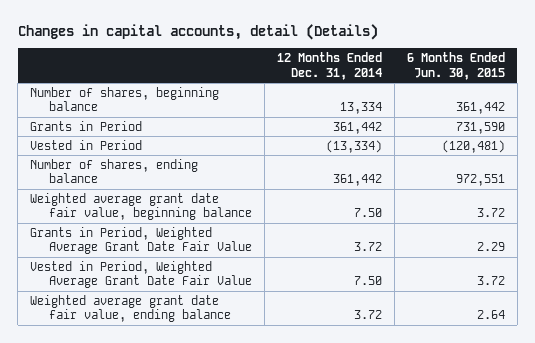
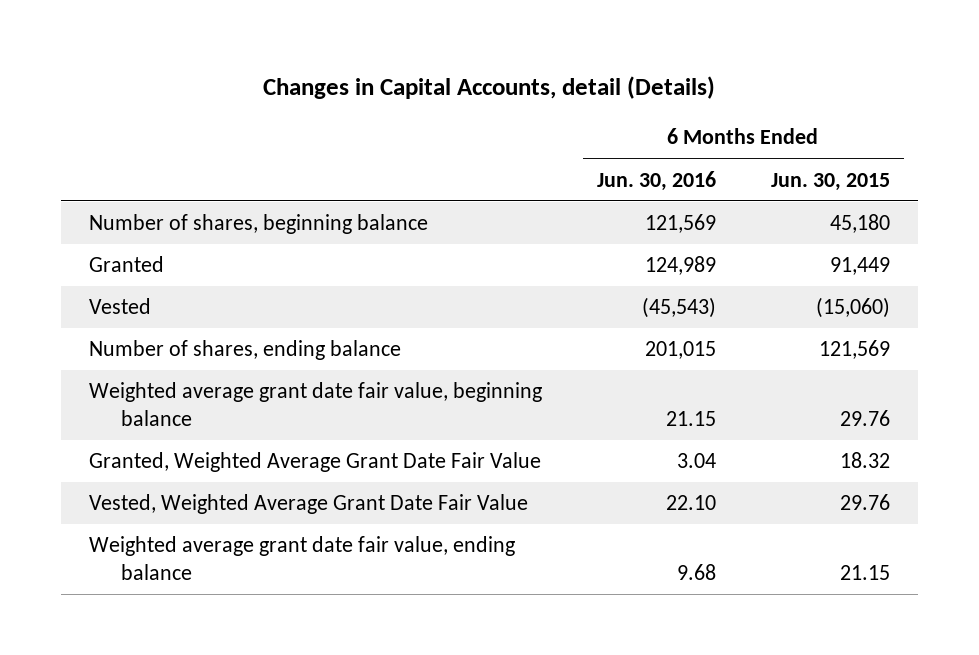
- Changes in capital accounts, detail (Details)
+ Changes in Capital Accounts, detail (Details)
- | 12 Months Ended Dec. 31, 2014 | 6 Months Ended Jun. 30, 2015
+ | 6 Months Ended Jun. 30, 2016 | 6 Months Ended Jun. 30, 2015
- Number of shares, beginning balance | 13,334 | 361,442
- Grants in Period | 361,442 | 731,590
- Vested in Period | (13,334) | (120,481)
- Number of shares, ending balance | 361,442 | 972,551
- Weighted average grant date fair value, beginning balance | 7.50 | 3.72
- Grants in Period, Weighted Average Grant Date Fair Value | 3.72 | 2.29
- Vested in Period, Weighted Average Grant Date Fair Value | 7.50 | 3.72
- Weighted average grant date fair value, ending balance | 3.72 | 2.64
+ Number of shares, beginning balance | 121,569 | 45,180
+ Granted | 124,989 | 91,449
+ Vested | (45,543) | (15,060)
+ Number of shares, ending balance | 201,015 | 121,569
+ Weighted average grant date fair value, beginning balance | 21.15 | 29.76
+ Granted, Weighted Average Grant Date Fair Value | 3.04 | 18.32
+ Vested, Weighted Average Grant Date Fair Value | 22.10 | 29.76
+ Weighted average grant date fair value, ending balance | 9.68 | 21.15

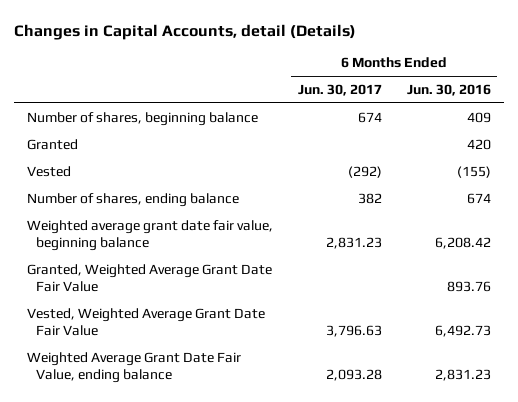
- | 6 Months Ended Jun. 30, 2016 | 6 Months Ended Jun. 30, 2015
+ | 6 Months Ended Jun. 30, 2017 | 6 Months Ended Jun. 30, 2016
- Number of shares, beginning balance | 121,569 | 45,180
- Granted | 124,989 | 91,449
- Vested | (45,543) | (15,060)
- Number of shares, ending balance | 201,015 | 121,569
- Weighted average grant date fair value, beginning balance | 21.15 | 29.76
- Granted, Weighted Average Grant Date Fair Value | 3.04 | 18.32
- Vested, Weighted Average Grant Date Fair Value | 22.10 | 29.76
- Weighted average grant date fair value, ending balance | 9.68 | 21.15
+ Number of shares, beginning balance | 674 | 409
+ Granted | | 420
+ Vested | (292) | (155)
+ Number of shares, ending balance | 382 | 674
+ Weighted average grant date fair value, beginning balance | 2,831.23 | 6,208.42
+ Granted, Weighted Average Grant Date Fair Value | | 893.76
+ Vested, Weighted Average Grant Date Fair Value | 3,796.63 | 6,492.73
+ Weighted Average Grant Date Fair Value, ending balance | 2,093.28 | 2,831.23

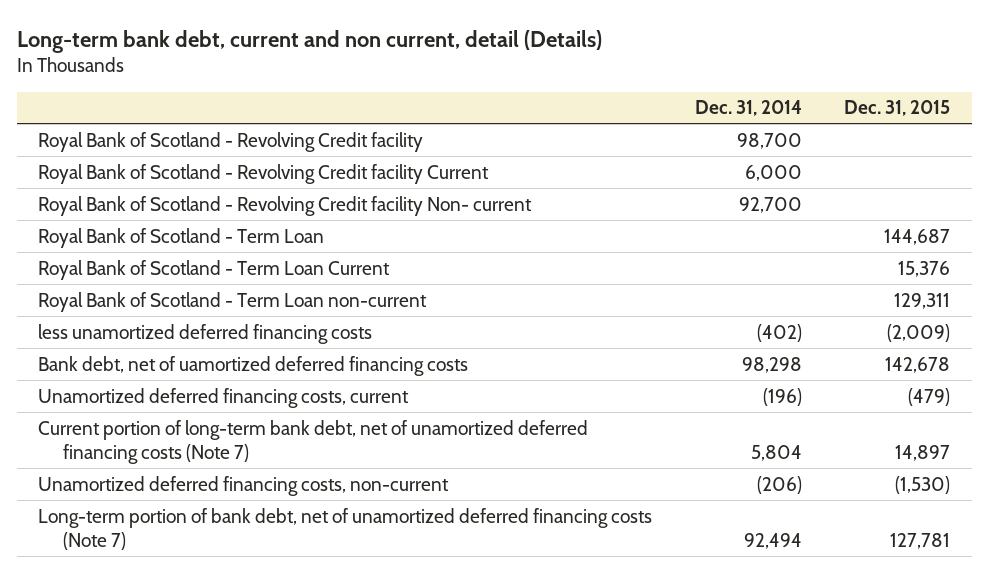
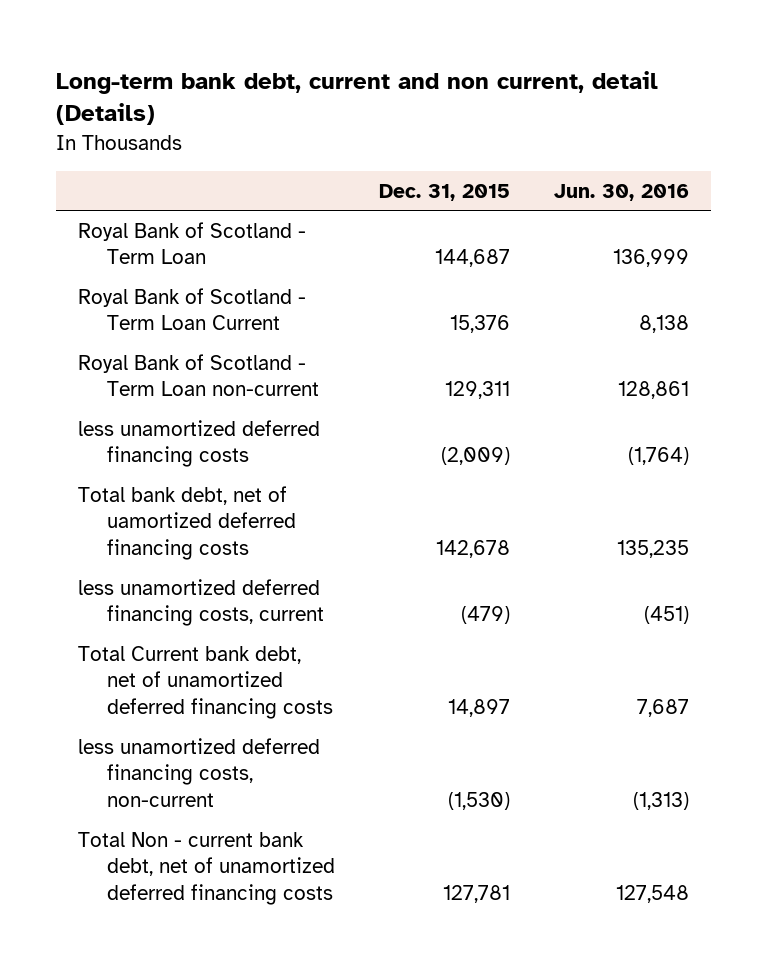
- | Dec. 31, 2014 | Dec. 31, 2015
+ | Dec. 31, 2015 | Jun. 30, 2016
- Royal Bank of Scotland - Revolving Credit facility | 98,700 |
- Royal Bank of Scotland - Revolving Credit facility Current | 6,000 |
- Royal Bank of Scotland - Revolving Credit facility Non- current | 92,700 |
- Bank debt, net of uamortized deferred financing costs | 98,298 | 142,678
- Unamortized deferred financing costs, current | (196) | (479)
- Current portion of long-term bank debt, net of unamortized deferred financing costs (Note 7) | 5,804 | 14,897
- Unamortized deferred financing costs, non-current | (206) | (1,530)
- Long-term portion of bank debt, net of unamortized deferred financing costs (Note 7) | 92,494 | 127,781
+ Total bank debt, net of uamortized deferred financing costs | 142,678 | 135,235
+ less unamortized deferred financing costs, current | (479) | (451)
+ Total Current bank debt, net of unamortized deferred financing costs | 14,897 | 7,687
+ less unamortized deferred financing costs, non-current | (1,530) | (1,313)
+ Total Non - current bank debt, net of unamortized deferred financing costs | 127,781 | 127,548

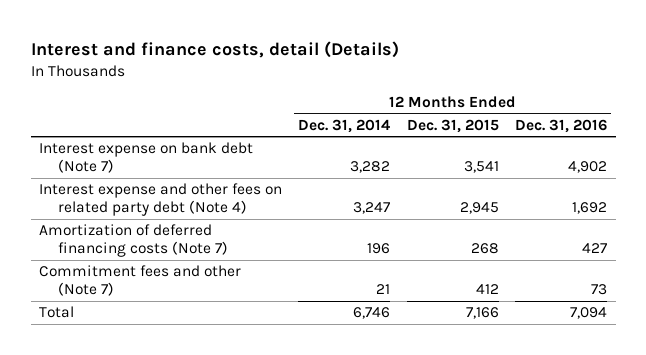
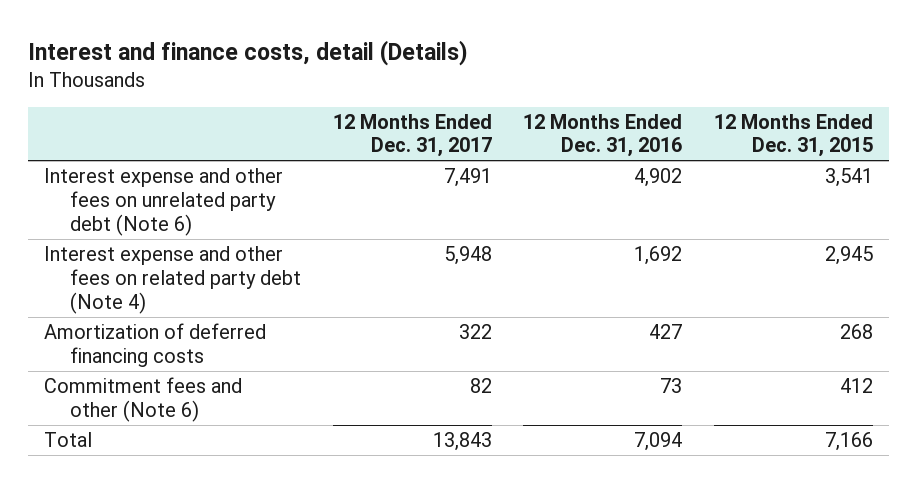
- | 12 Months Ended Dec. 31, 2014 | 12 Months Ended Dec. 31, 2015 | 12 Months Ended Dec. 31, 2016
+ | 12 Months Ended Dec. 31, 2017 | 12 Months Ended Dec. 31, 2016 | 12 Months Ended Dec. 31, 2015
- Interest expense on bank debt (Note 7) | 3,282 | 3,541 | 4,902
+ Interest expense and other fees on unrelated party debt (Note 6) | 7,491 | 4,902 | 3,541
- Amortization of deferred financing costs (Note 7) | 196 | 268 | 427
- Commitment fees and other (Note 7) | 21 | 412 | 73
+ Amortization of deferred financing costs | 322 | 427 | 268
+ Commitment fees and other (Note 6) | 82 | 73 | 412

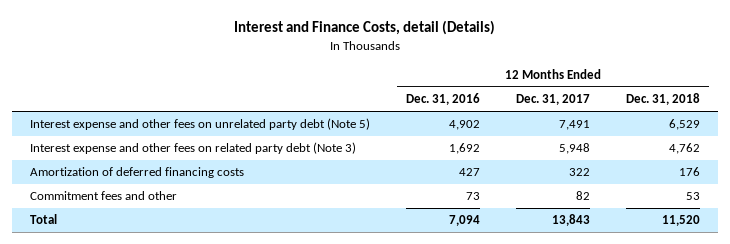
- Interest and finance costs, detail (Details)
+ Interest and Finance Costs, detail (Details)
- | 12 Months Ended Dec. 31, 2017 | 12 Months Ended Dec. 31, 2016 | 12 Months Ended Dec. 31, 2015
+ | 12 Months Ended Dec. 31, 2016 | 12 Months Ended Dec. 31, 2017 | 12 Months Ended Dec. 31, 2018
- Interest expense and other fees on unrelated party debt (Note 6) | 7,491 | 4,902 | 3,541
- Interest expense and other fees on related party debt (Note 4) | 5,948 | 1,692 | 2,945
+ Interest expense and other fees on unrelated party debt (Note 5) | 4,902 | 7,491 | 6,529
+ Interest expense and other fees on related party debt (Note 3) | 1,692 | 5,948 | 4,762
- Commitment fees and other (Note 6) | 82 | 73 | 412
+ Commitment fees and other | 73 | 82 | 53

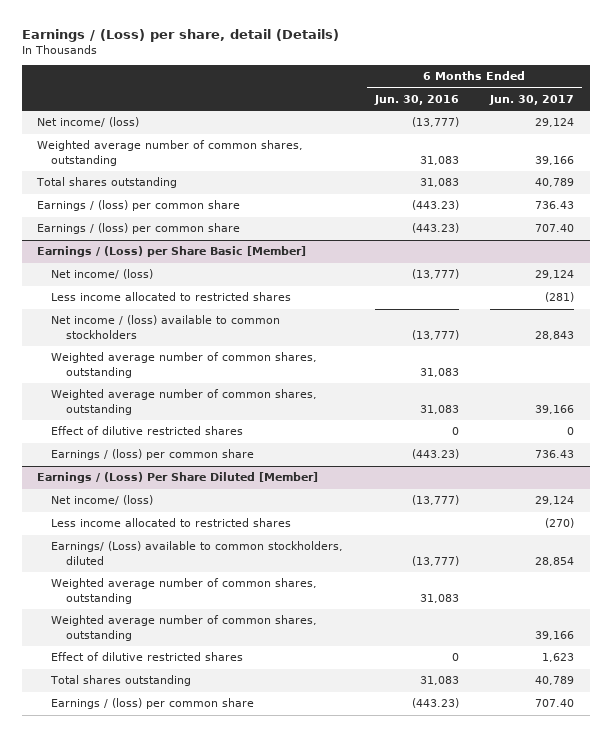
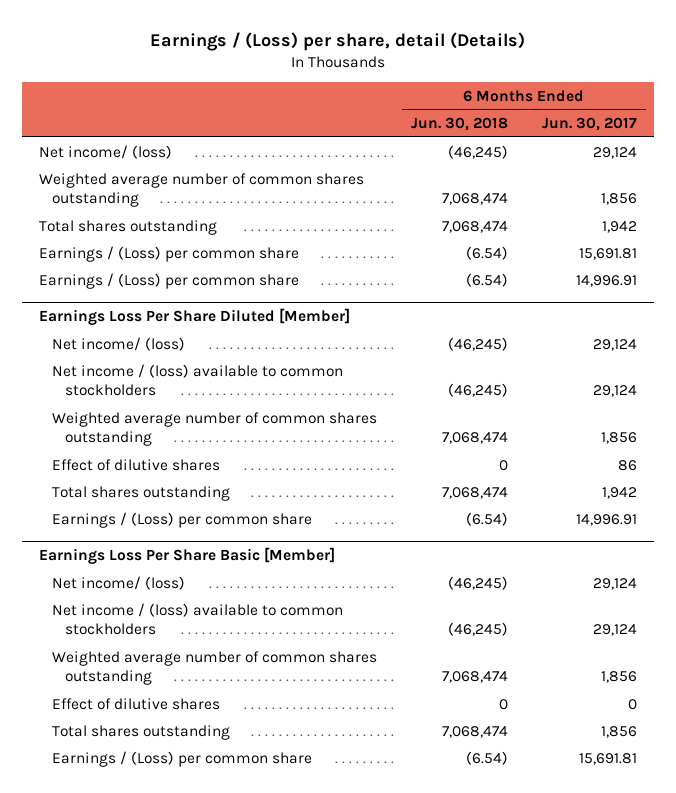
- | 6 Months Ended Jun. 30, 2016 | 6 Months Ended Jun. 30, 2017
+ | 6 Months Ended Jun. 30, 2018 | 6 Months Ended Jun. 30, 2017
- Weighted average number of common shares, outstanding | 31,083 | 39,166
- Total shares outstanding | 31,083 | 40,789
- Earnings / (loss) per common share | (443.23) | 736.43
- Earnings / (loss) per common share | (443.23) | 707.40
- Earnings / (Loss) per Share Basic [Member]
+ Weighted average number of common shares outstanding | 7,068,474 | 1,856
+ Total shares outstanding | 7,068,474 | 1,942
+ Earnings / (Loss) per common share | (6.54) | 15,691.81
+ Earnings / (Loss) per common share | (6.54) | 14,996.91
+ Earnings Loss Per Share Diluted [Member]
- Less income allocated to restricted shares | | (281)
- Net income / (loss) available to common stockholders | (13,777) | 28,843
- Weighted average number of common shares, outstanding | 31,083 |
- Weighted average number of common shares, outstanding | 31,083 | 39,166
- Effect of dilutive restricted shares | 0 | 0
- Earnings / (loss) per common share | (443.23) | 736.43
- Earnings / (Loss) Per Share Diluted [Member]
+ Net income / (loss) available to common stockholders | (46,245) | 29,124
+ Weighted average number of common shares outstanding | 7,068,474 | 1,856
+ Effect of dilutive shares | 0 | 86
+ Total shares outstanding | 7,068,474 | 1,942
+ Earnings / (Loss) per common share | (6.54) | 14,996.91
+ Earnings Loss Per Share Basic [Member]
- Less income allocated to restricted shares | | (270)
- Earnings/ (Loss) available to common stockholders, diluted | (13,777) | 28,854
- Weighted average number of common shares, outstanding | 31,083 |
- Weighted average number of common shares, outstanding | | 39,166
- Effect of dilutive restricted shares | 0 | 1,623
- Total shares outstanding | 31,083 | 40,789
- Earnings / (loss) per common share | (443.23) | 707.40
+ Net income / (loss) available to common stockholders | (46,245) | 29,124
+ Weighted average number of common shares outstanding | 7,068,474 | 1,856
+ Effect of dilutive shares | 0 | 0
+ Total shares outstanding | 7,068,474 | 1,856
+ Earnings / (Loss) per common share | (6.54) | 15,691.81

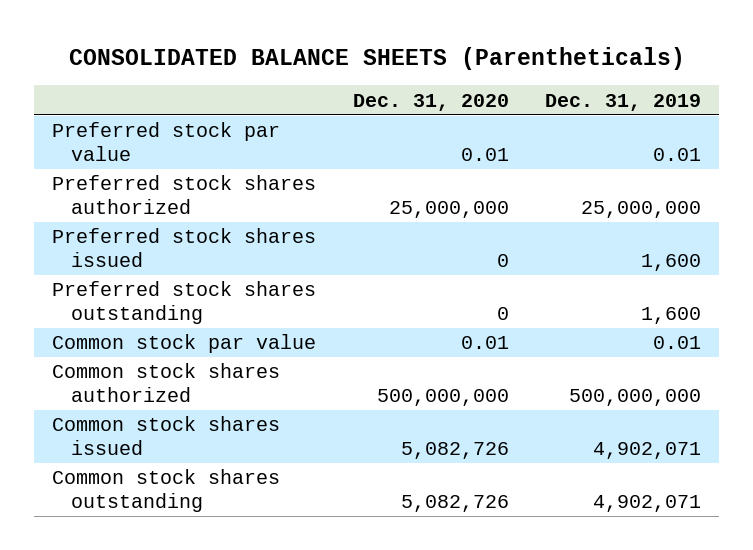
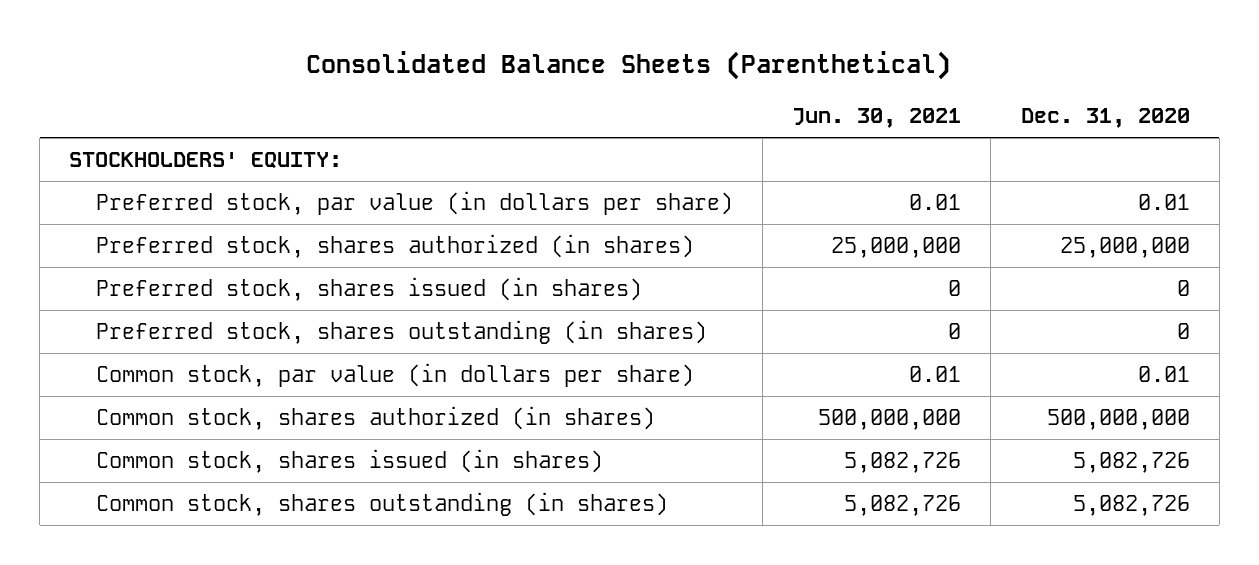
- CONSOLIDATED BALANCE SHEETS (Parentheticals)
+ Consolidated Balance Sheets (Parenthetical)
- | Dec. 31, 2020 | Dec. 31, 2019
+ | Jun. 30, 2021 | Dec. 31, 2020
- Preferred stock par value | 0.01 | 0.01
- Preferred stock shares authorized | 25,000,000 | 25,000,000
- Preferred stock shares issued | 0 | 1,600
- Preferred stock shares outstanding | 0 | 1,600
- Common stock par value | 0.01 | 0.01
- Common stock shares authorized | 500,000,000 | 500,000,000
- Common stock shares issued | 5,082,726 | 4,902,071
- Common stock shares outstanding | 5,082,726 | 4,902,071
+ STOCKHOLDERS' EQUITY:
+ Preferred stock, par value (in dollars per share) | 0.01 | 0.01
+ Preferred stock, shares authorized (in shares) | 25,000,000 | 25,000,000
+ Preferred stock, shares issued (in shares) | 0 | 0
+ Preferred stock, shares outstanding (in shares) | 0 | 0
+ Common stock, par value (in dollars per share) | 0.01 | 0.01
+ Common stock, shares authorized (in shares) | 500,000,000 | 500,000,000
+ Common stock, shares issued (in shares) | 5,082,726 | 5,082,726
+ Common stock, shares outstanding (in shares) | 5,082,726 | 5,082,726

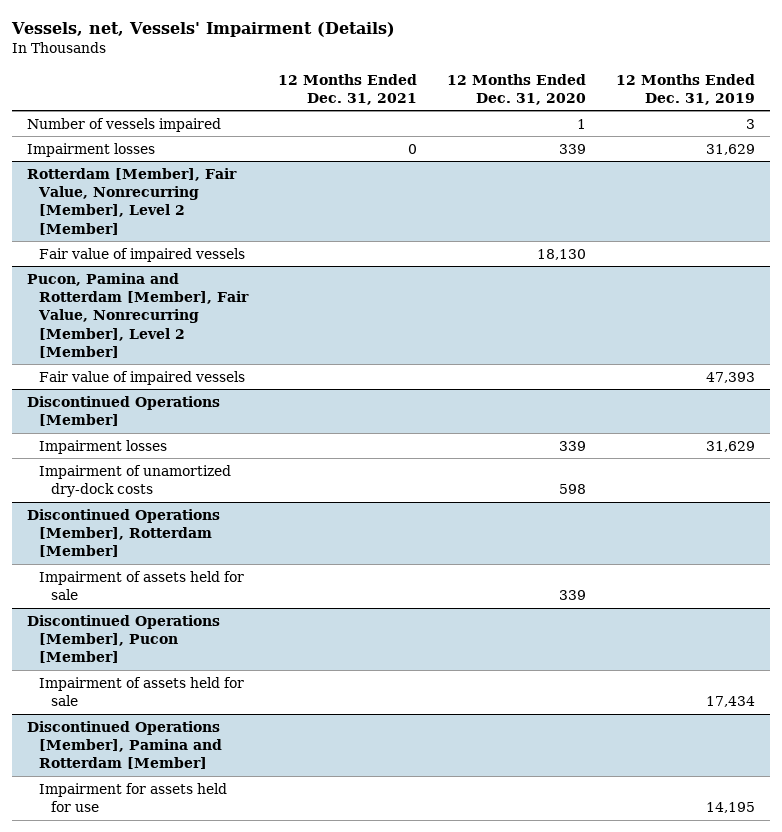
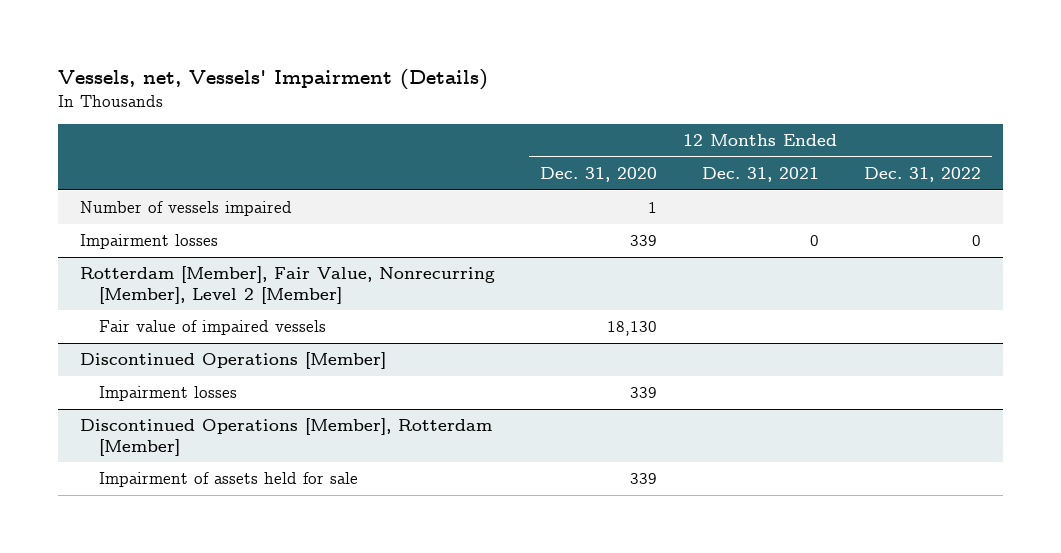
- | 12 Months Ended Dec. 31, 2021 | 12 Months Ended Dec. 31, 2020 | 12 Months Ended Dec. 31, 2019
+ | 12 Months Ended Dec. 31, 2020 | 12 Months Ended Dec. 31, 2021 | 12 Months Ended Dec. 31, 2022
- Pucon, Pamina and Rotterdam [Member], Fair Value, Nonrecurring [Member], Level 2 [Member]
- Fair value of impaired vessels | | | 47,393
@ Discontinued Operations [Member]
- Impairment of unamortized dry-dock costs | | 598 |
- Discontinued Operations [Member], Pucon [Member]
- Impairment of assets held for sale | | | 17,434
- Discontinued Operations [Member], Pamina and Rotterdam [Member]
- Impairment for assets held for use | | | 14,195

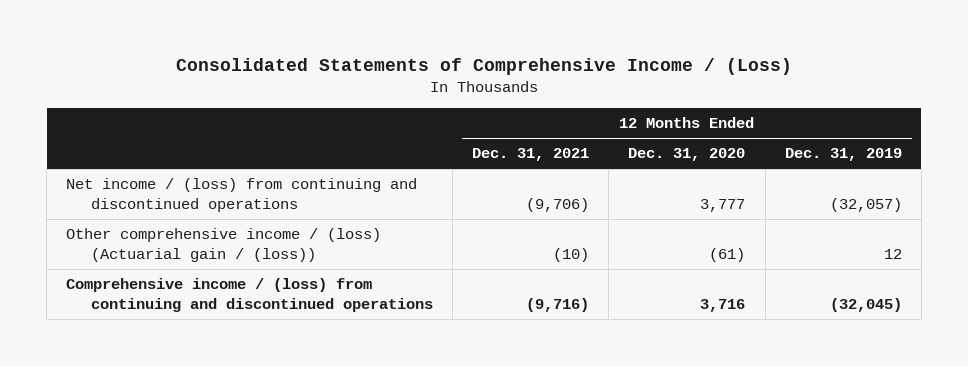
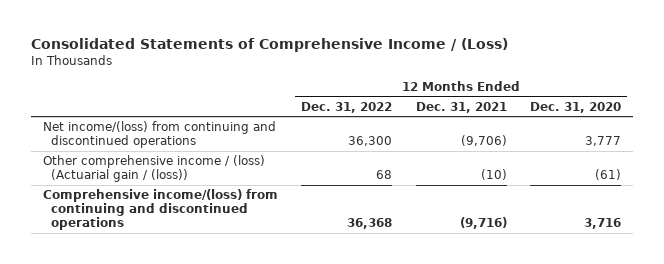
- | 12 Months Ended Dec. 31, 2021 | 12 Months Ended Dec. 31, 2020 | 12 Months Ended Dec. 31, 2019
+ | 12 Months Ended Dec. 31, 2022 | 12 Months Ended Dec. 31, 2021 | 12 Months Ended Dec. 31, 2020
- Net income / (loss) from continuing and discontinued operations | (9,706) | 3,777 | (32,057)
+ Net income/(loss) from continuing and discontinued operations | 36,300 | (9,706) | 3,777
- Comprehensive income / (loss) from continuing and discontinued operations | (9,716) | 3,716 | (32,045)
+ Comprehensive income/(loss) from continuing and discontinued operations | 36,368 | (9,716) | 3,716

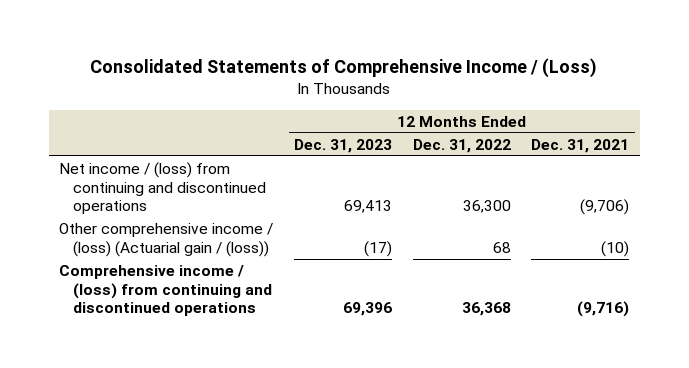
- | 12 Months Ended Dec. 31, 2022 | 12 Months Ended Dec. 31, 2021 | 12 Months Ended Dec. 31, 2020
+ | 12 Months Ended Dec. 31, 2023 | 12 Months Ended Dec. 31, 2022 | 12 Months Ended Dec. 31, 2021
- Net income/(loss) from continuing and discontinued operations | 36,300 | (9,706) | 3,777
+ Net income / (loss) from continuing and discontinued operations | 69,413 | 36,300 | (9,706)
- Comprehensive income/(loss) from continuing and discontinued operations | 36,368 | (9,716) | 3,716
+ Comprehensive income / (loss) from continuing and discontinued operations | 69,396 | 36,368 | (9,716)

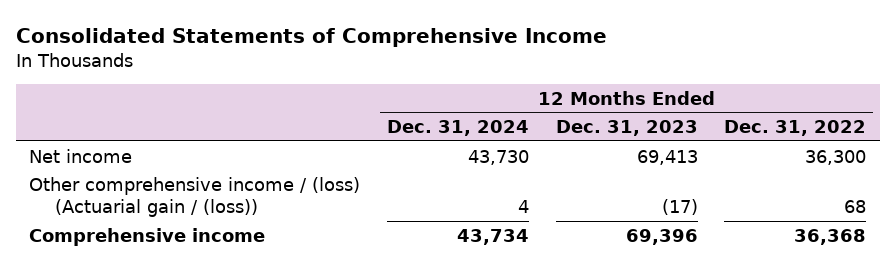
- Consolidated Statements of Comprehensive Income / (Loss)
+ Consolidated Statements of Comprehensive Income
- | 12 Months Ended Dec. 31, 2023 | 12 Months Ended Dec. 31, 2022 | 12 Months Ended Dec. 31, 2021
+ | 12 Months Ended Dec. 31, 2024 | 12 Months Ended Dec. 31, 2023 | 12 Months Ended Dec. 31, 2022
- Net income / (loss) from continuing and discontinued operations | 69,413 | 36,300 | (9,706)
+ Net income | 43,730 | 69,413 | 36,300
- Comprehensive income / (loss) from continuing and discontinued operations | 69,396 | 36,368 | (9,716)
+ Comprehensive income | 43,734 | 69,396 | 36,368

